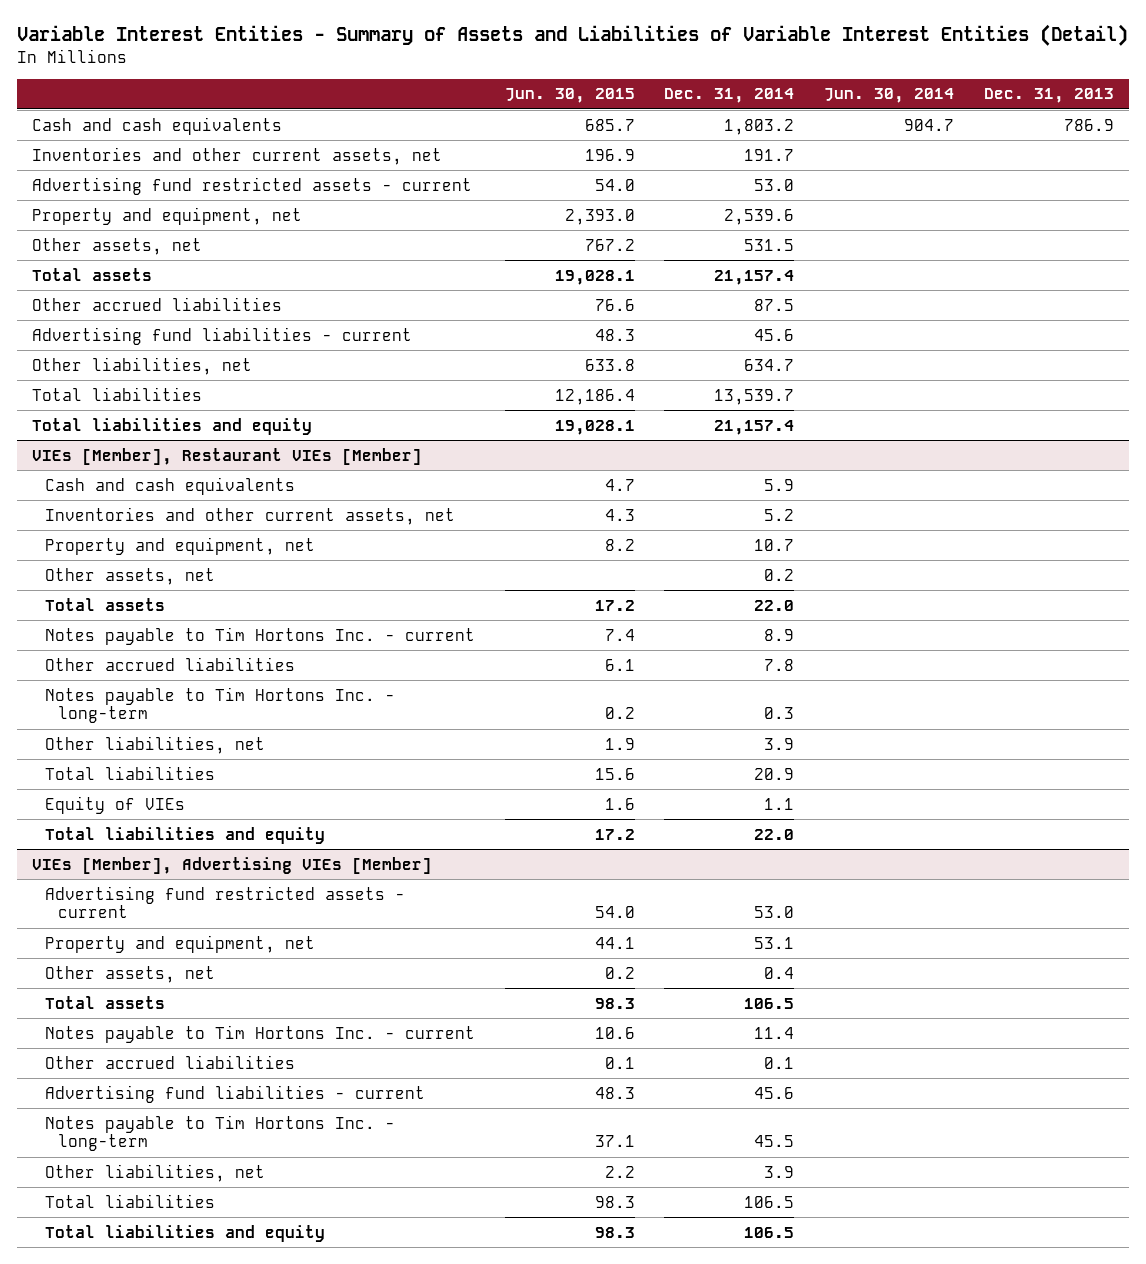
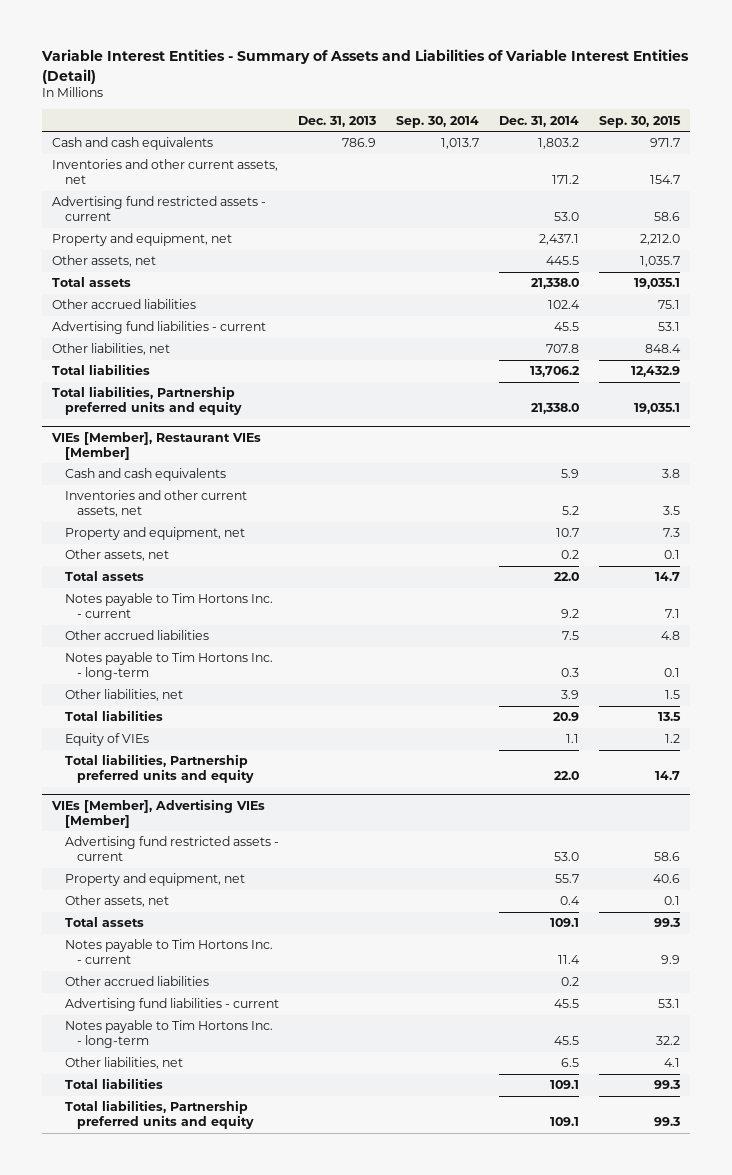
- | Jun. 30, 2015 | Dec. 31, 2014 | Jun. 30, 2014 | Dec. 31, 2013
+ | Dec. 31, 2013 | Sep. 30, 2014 | Dec. 31, 2014 | Sep. 30, 2015
- Inventories and other current assets, net | 196.9 | 191.7 | |
+ Inventories and other current assets, net | | | 171.2 | 154.7
- Property and equipment, net | 2,393.0 | 2,539.6 | |
- Other assets, net | 767.2 | 531.5 | |
- Total assets | 19,028.1 | 21,157.4 | |
- Other accrued liabilities | 76.6 | 87.5 | |
- Advertising fund liabilities - current | 48.3 | 45.6 | |
- Other liabilities, net | 633.8 | 634.7 | |
- Total liabilities | 12,186.4 | 13,539.7 | |
- Total liabilities and equity | 19,028.1 | 21,157.4 | |
+ Property and equipment, net | | | 2,437.1 | 2,212.0
+ Other assets, net | | | 445.5 | 1,035.7
+ Total assets | | | 21,338.0 | 19,035.1
+ Other accrued liabilities | | | 102.4 | 75.1
+ Advertising fund liabilities - current | | | 45.5 | 53.1
+ Other liabilities, net | | | 707.8 | 848.4
+ Total liabilities | | | 13,706.2 | 12,432.9
+ Total liabilities, Partnership preferred units and equity | | | 21,338.0 | 19,035.1
@ VIEs [Member], Restaurant VIEs [Member]
- Notes payable to Tim Hortons Inc. - current | 7.4 | 8.9 | |
- Other accrued liabilities | 6.1 | 7.8 | |
+ Notes payable to Tim Hortons Inc. - current | | | 9.2 | 7.1
+ Other accrued liabilities | | | 7.5 | 4.8
- Total liabilities and equity | 17.2 | 22.0 | |
+ Total liabilities, Partnership preferred units and equity | | | 22.0 | 14.7
@ VIEs [Member], Advertising VIEs [Member]
- Property and equipment, net | 44.1 | 53.1 | |
+ Property and equipment, net | | | 55.7 | 40.6
- Total assets | 98.3 | 106.5 | |
+ Total assets | | | 109.1 | 99.3
- Other accrued liabilities | 0.1 | 0.1 | |
- Advertising fund liabilities - current | 48.3 | 45.6 | |
+ Other accrued liabilities | | | 0.2 |
+ Advertising fund liabilities - current | | | 45.5 | 53.1
- Other liabilities, net | 2.2 | 3.9 | |
- Total liabilities | 98.3 | 106.5 | |
- Total liabilities and equity | 98.3 | 106.5 | |
+ Other liabilities, net | | | 6.5 | 4.1
+ Total liabilities | | | 109.1 | 99.3
+ Total liabilities, Partnership preferred units and equity | | | 109.1 | 99.3

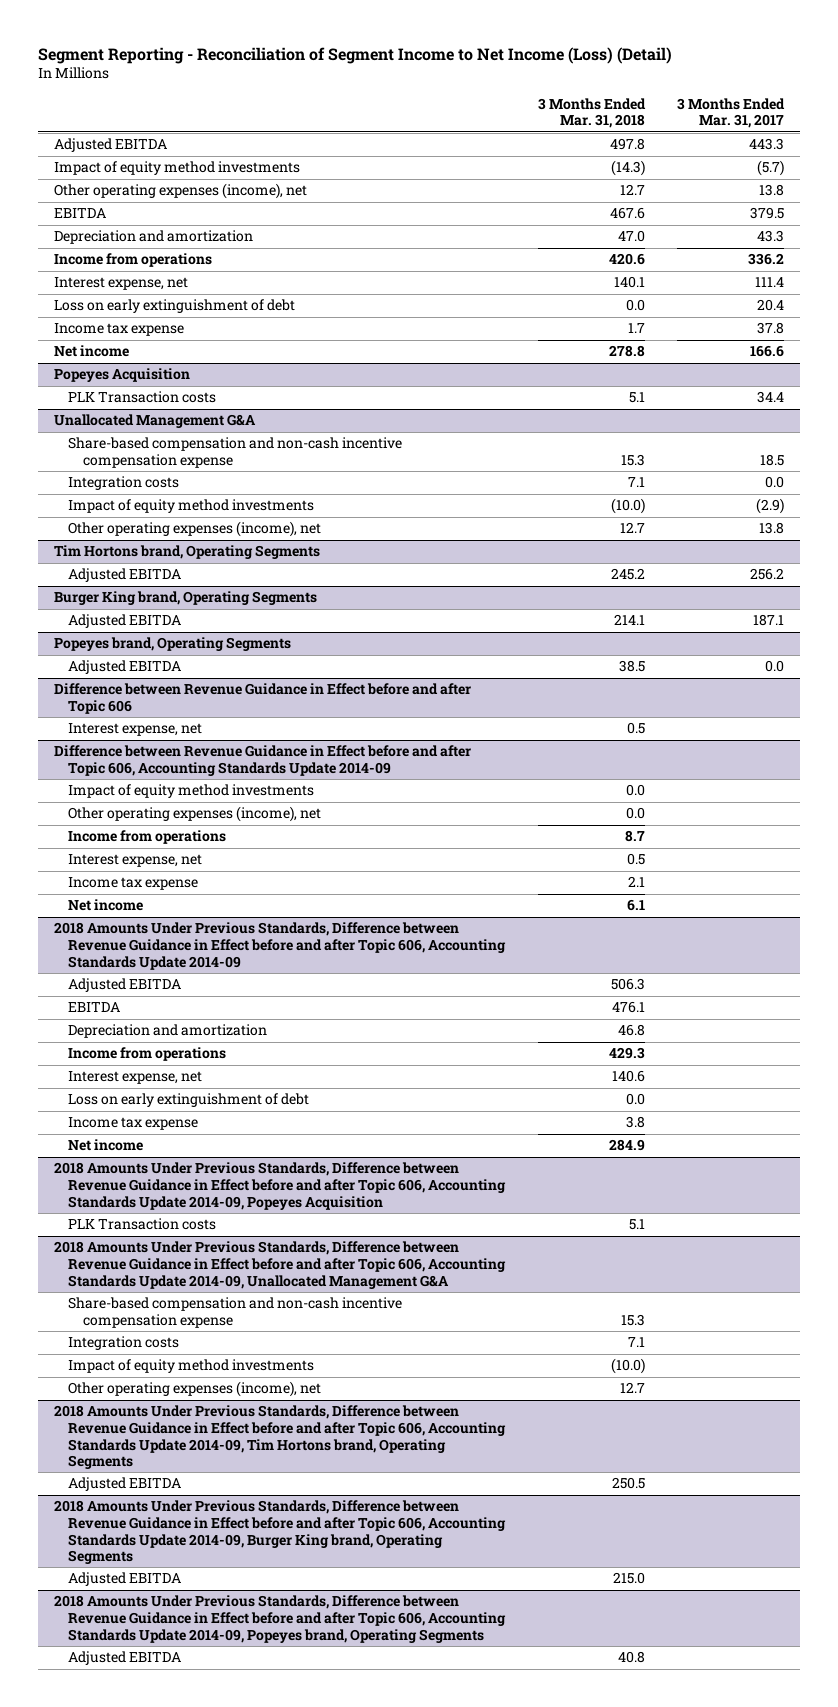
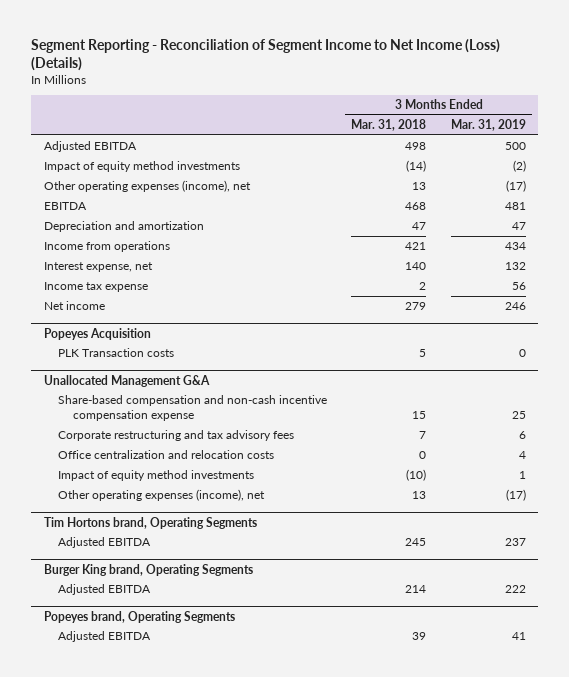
- Segment Reporting - Reconciliation of Segment Income to Net Income (Loss) (Detail)
+ Segment Reporting - Reconciliation of Segment Income to Net Income (Loss) (Details)
- | 3 Months Ended Mar. 31, 2018 | 3 Months Ended Mar. 31, 2017
+ | 3 Months Ended Mar. 31, 2018 | 3 Months Ended Mar. 31, 2019
- Adjusted EBITDA | 497.8 | 443.3
- Impact of equity method investments | (14.3) | (5.7)
- Other operating expenses (income), net | 12.7 | 13.8
- EBITDA | 467.6 | 379.5
- Depreciation and amortization | 47.0 | 43.3
- Income from operations | 420.6 | 336.2
- Interest expense, net | 140.1 | 111.4
- Loss on early extinguishment of debt | 0.0 | 20.4
- Income tax expense | 1.7 | 37.8
- Net income | 278.8 | 166.6
+ Adjusted EBITDA | 498 | 500
+ Impact of equity method investments | (14) | (2)
+ Other operating expenses (income), net | 13 | (17)
+ EBITDA | 468 | 481
+ Depreciation and amortization | 47 | 47
+ Income from operations | 421 | 434
+ Interest expense, net | 140 | 132
+ Income tax expense | 2 | 56
+ Net income | 279 | 246
@ Popeyes Acquisition
- PLK Transaction costs | 5.1 | 34.4
+ PLK Transaction costs | 5 | 0
@ Unallocated Management G&A
- Share-based compensation and non-cash incentive compensation expense | 15.3 | 18.5
- Integration costs | 7.1 | 0.0
- Impact of equity method investments | (10.0) | (2.9)
- Other operating expenses (income), net | 12.7 | 13.8
+ Share-based compensation and non-cash incentive compensation expense | 15 | 25
+ Corporate restructuring and tax advisory fees | 7 | 6
+ Office centralization and relocation costs | 0 | 4
+ Impact of equity method investments | (10) | 1
+ Other operating expenses (income), net | 13 | (17)
@ Tim Hortons brand, Operating Segments
- Adjusted EBITDA | 245.2 | 256.2
+ Adjusted EBITDA | 245 | 237
@ Burger King brand, Operating Segments
- Adjusted EBITDA | 214.1 | 187.1
+ Adjusted EBITDA | 214 | 222
@ Popeyes brand, Operating Segments
- Adjusted EBITDA | 38.5 | 0.0
- Difference between Revenue Guidance in Effect before and after Topic 606
- Interest expense, net | 0.5 |
- Difference between Revenue Guidance in Effect before and after Topic 606, Accounting Standards Update 2014-09
- Impact of equity method investments | 0.0 |
- Other operating expenses (income), net | 0.0 |
- Income from operations | 8.7 |
- Interest expense, net | 0.5 |
- Income tax expense | 2.1 |
- Net income | 6.1 |
- 2018 Amounts Under Previous Standards, Difference between Revenue Guidance in Effect before and after Topic 606, Accounting Standards Update 2014-09
- Adjusted EBITDA | 506.3 |
- EBITDA | 476.1 |
- Depreciation and amortization | 46.8 |
- Income from operations | 429.3 |
- Interest expense, net | 140.6 |
- Loss on early extinguishment of debt | 0.0 |
- Income tax expense | 3.8 |
- Net income | 284.9 |
- 2018 Amounts Under Previous Standards, Difference between Revenue Guidance in Effect before and after Topic 606, Accounting Standards Update 2014-09, Popeyes Acquisition
- PLK Transaction costs | 5.1 |
- 2018 Amounts Under Previous Standards, Difference between Revenue Guidance in Effect before and after Topic 606, Accounting Standards Update 2014-09, Unallocated Management G&A
- Share-based compensation and non-cash incentive compensation expense | 15.3 |
- Integration costs | 7.1 |
- Impact of equity method investments | (10.0) |
- Other operating expenses (income), net | 12.7 |
- 2018 Amounts Under Previous Standards, Difference between Revenue Guidance in Effect before and after Topic 606, Accounting Standards Update 2014-09, Tim Hortons brand, Operating Segments
- Adjusted EBITDA | 250.5 |
- 2018 Amounts Under Previous Standards, Difference between Revenue Guidance in Effect before and after Topic 606, Accounting Standards Update 2014-09, Burger King brand, Operating Segments
- Adjusted EBITDA | 215.0 |
- 2018 Amounts Under Previous Standards, Difference between Revenue Guidance in Effect before and after Topic 606, Accounting Standards Update 2014-09, Popeyes brand, Operating Segments
- Adjusted EBITDA | 40.8 |
@ Popeyes brand, Operating Segments
+ Adjusted EBITDA | 39 | 41

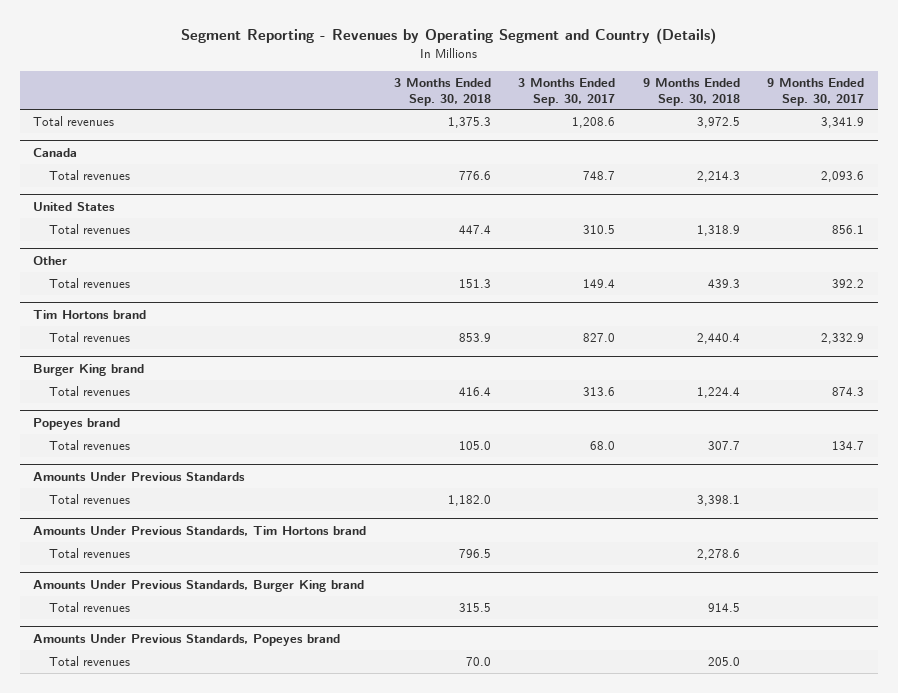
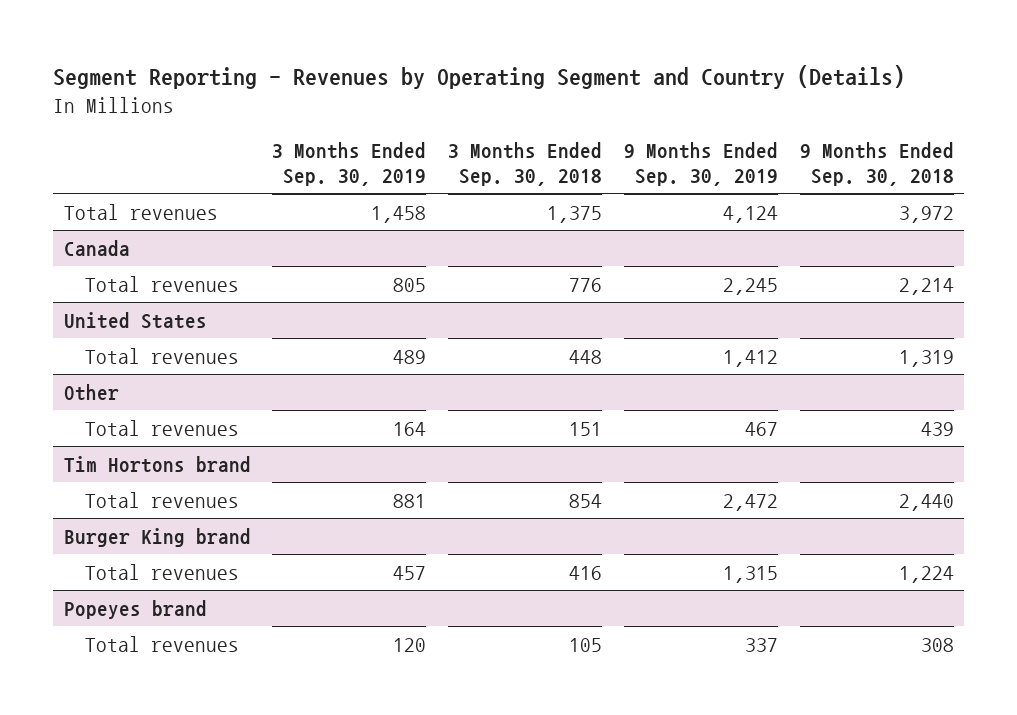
- | 3 Months Ended Sep. 30, 2018 | 3 Months Ended Sep. 30, 2017 | 9 Months Ended Sep. 30, 2018 | 9 Months Ended Sep. 30, 2017
+ | 3 Months Ended Sep. 30, 2019 | 3 Months Ended Sep. 30, 2018 | 9 Months Ended Sep. 30, 2019 | 9 Months Ended Sep. 30, 2018
- Total revenues | 1,375.3 | 1,208.6 | 3,972.5 | 3,341.9
+ Total revenues | 1,458 | 1,375 | 4,124 | 3,972
@ Canada
- Total revenues | 776.6 | 748.7 | 2,214.3 | 2,093.6
+ Total revenues | 805 | 776 | 2,245 | 2,214
@ United States
- Total revenues | 447.4 | 310.5 | 1,318.9 | 856.1
+ Total revenues | 489 | 448 | 1,412 | 1,319
@ Other
- Total revenues | 151.3 | 149.4 | 439.3 | 392.2
+ Total revenues | 164 | 151 | 467 | 439
@ Tim Hortons brand
- Total revenues | 853.9 | 827.0 | 2,440.4 | 2,332.9
+ Total revenues | 881 | 854 | 2,472 | 2,440
@ Burger King brand
- Total revenues | 416.4 | 313.6 | 1,224.4 | 874.3
+ Total revenues | 457 | 416 | 1,315 | 1,224
@ Popeyes brand
- Total revenues | 105.0 | 68.0 | 307.7 | 134.7
- Amounts Under Previous Standards
- Total revenues | 1,182.0 | | 3,398.1 |
- Amounts Under Previous Standards, Tim Hortons brand
- Total revenues | 796.5 | | 2,278.6 |
- Amounts Under Previous Standards, Burger King brand
- Total revenues | 315.5 | | 914.5 |
- Amounts Under Previous Standards, Popeyes brand
- Total revenues | 70.0 | | 205.0 |
@ Popeyes brand
+ Total revenues | 120 | 105 | 337 | 308

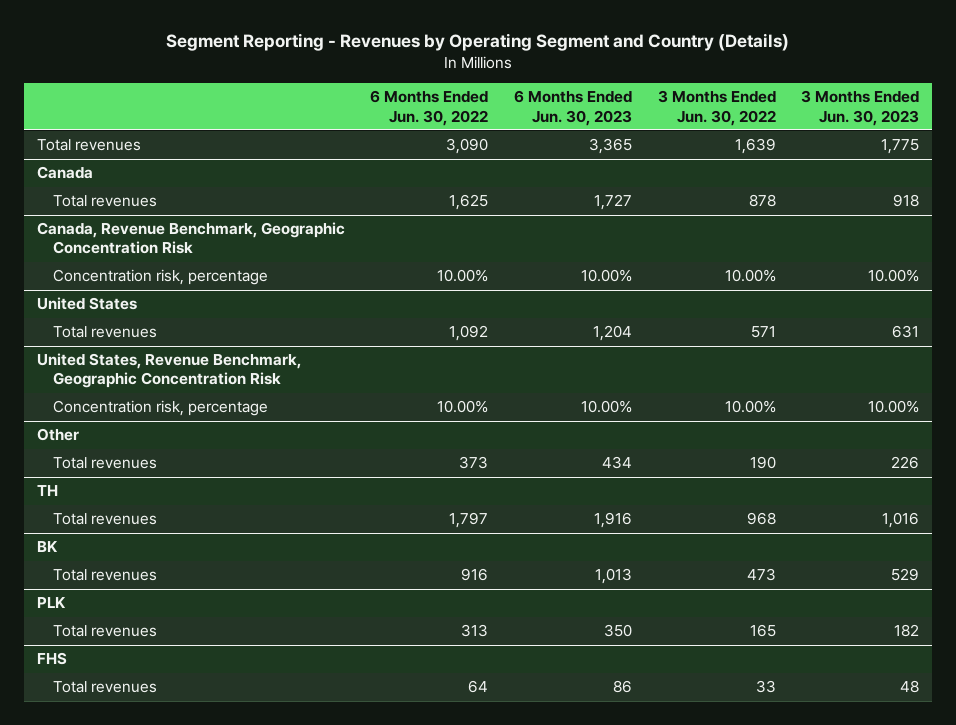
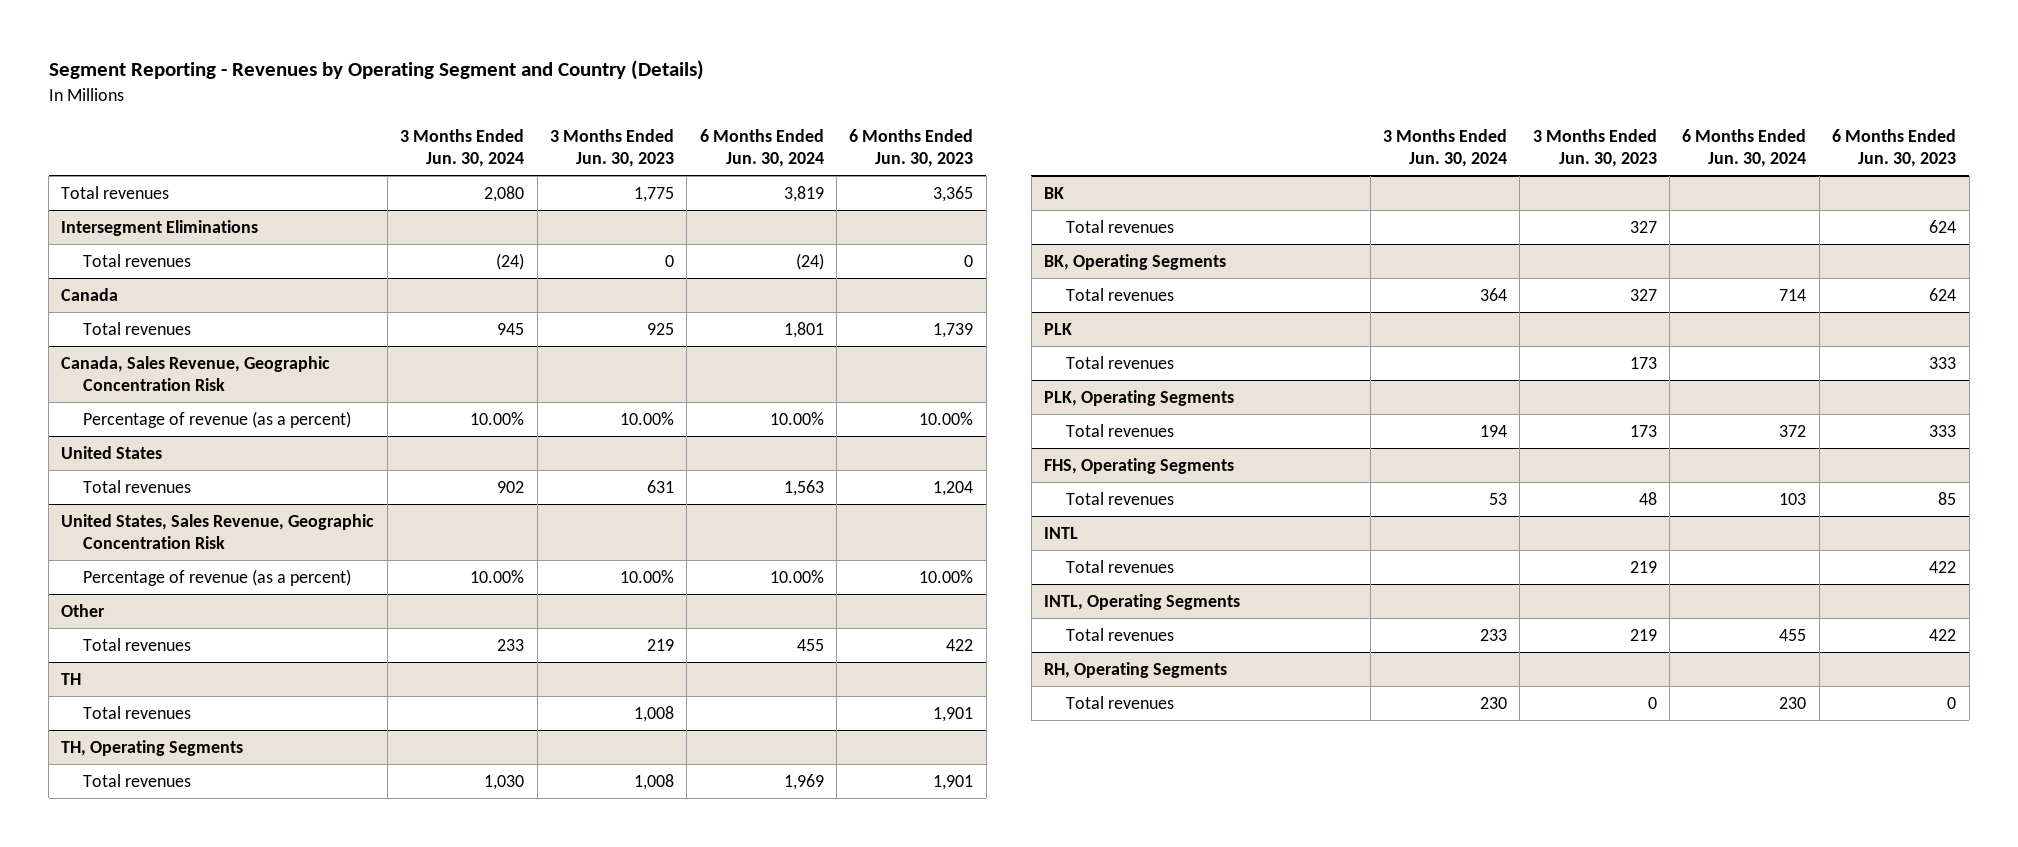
- | 6 Months Ended Jun. 30, 2022 | 6 Months Ended Jun. 30, 2023 | 3 Months Ended Jun. 30, 2022 | 3 Months Ended Jun. 30, 2023
+ | 3 Months Ended Jun. 30, 2024 | 3 Months Ended Jun. 30, 2023 | 6 Months Ended Jun. 30, 2024 | 6 Months Ended Jun. 30, 2023
+ Intersegment Eliminations
+ Total revenues | (24) | 0 | (24) | 0
@ Canada
- Total revenues | 1,625 | 1,727 | 878 | 918
- Canada, Revenue Benchmark, Geographic Concentration Risk
- Concentration risk, percentage | 10.00% | 10.00% | 10.00% | 10.00%
@ Canada
+ Total revenues | 945 | 925 | 1,801 | 1,739
+ Canada, Sales Revenue, Geographic Concentration Risk
+ Percentage of revenue (as a percent) | 10.00% | 10.00% | 10.00% | 10.00%
- United States, Revenue Benchmark, Geographic Concentration Risk
- Concentration risk, percentage | 10.00% | 10.00% | 10.00% | 10.00%
+ United States, Sales Revenue, Geographic Concentration Risk
+ Percentage of revenue (as a percent) | 10.00% | 10.00% | 10.00% | 10.00%
@ Other
- Total revenues | 373 | 434 | 190 | 226
+ Total revenues | 233 | 219 | 455 | 422
@ TH
- Total revenues | 1,797 | 1,916 | 968 | 1,016
+ Total revenues | | 1,008 | | 1,901
+ TH, Operating Segments
+ Total revenues | 1,030 | 1,008 | 1,969 | 1,901
@ BK
- Total revenues | 916 | 1,013 | 473 | 529
+ Total revenues | | 327 | | 624
+ BK, Operating Segments
+ Total revenues | 364 | 327 | 714 | 624
@ PLK
- Total revenues | 313 | 350 | 165 | 182
- FHS
- Total revenues | 64 | 86 | 33 | 48
@ PLK
+ Total revenues | | 173 | | 333
+ PLK, Operating Segments
+ Total revenues | 194 | 173 | 372 | 333
+ FHS, Operating Segments
+ Total revenues | 53 | 48 | 103 | 85
+ INTL
+ Total revenues | | 219 | | 422
+ INTL, Operating Segments
+ Total revenues | 233 | 219 | 455 | 422
+ RH, Operating Segments
+ Total revenues | 230 | 0 | 230 | 0

